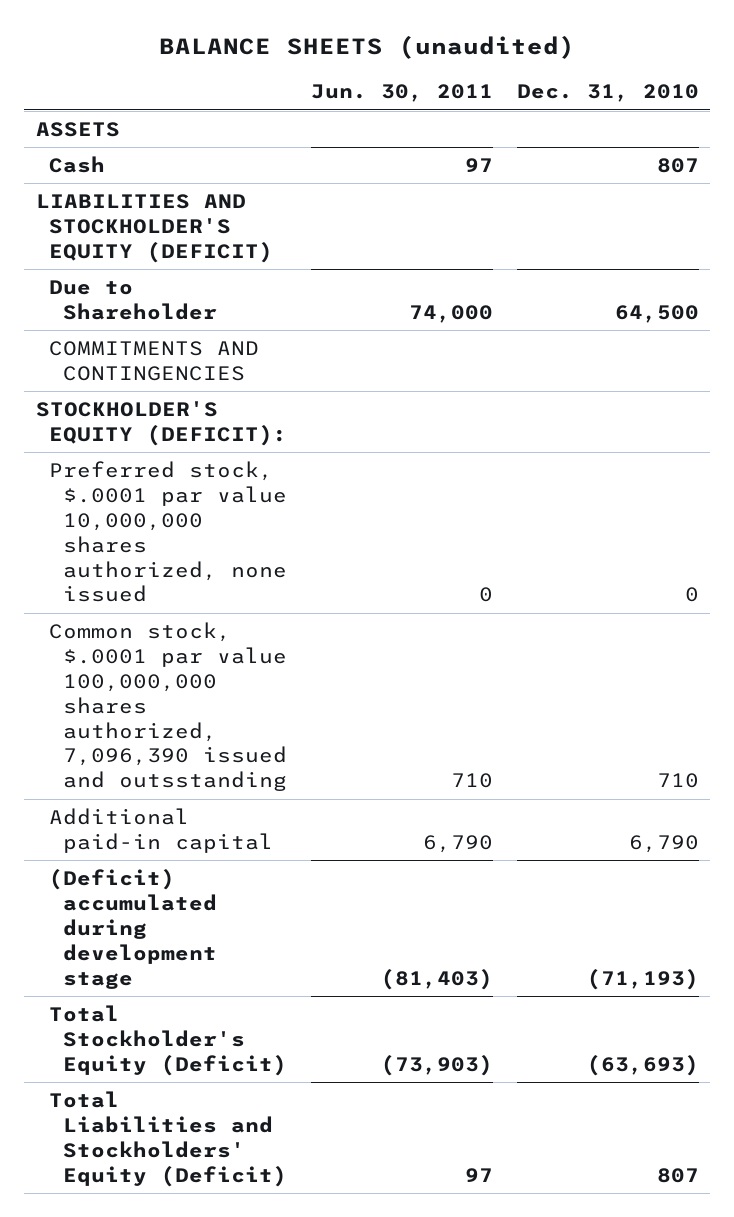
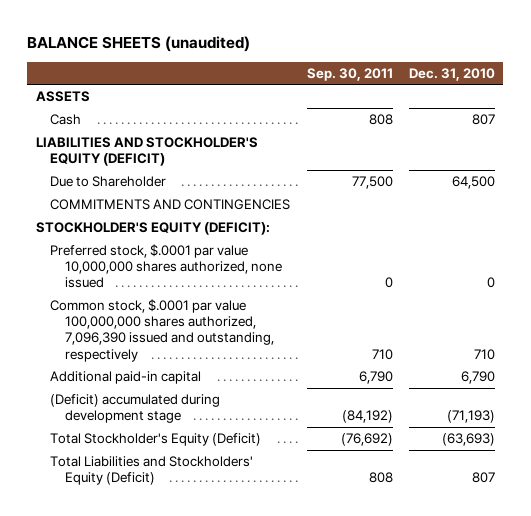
- | Jun. 30, 2011 | Dec. 31, 2010
+ | Sep. 30, 2011 | Dec. 31, 2010
- Common stock, $.0001 par value 100,000,000 shares authorized, 7,096,390 issued and outsstanding | 710 | 710
+ Common stock, $.0001 par value 100,000,000 shares authorized, 7,096,390 issued and outstanding, respectively | 710 | 710

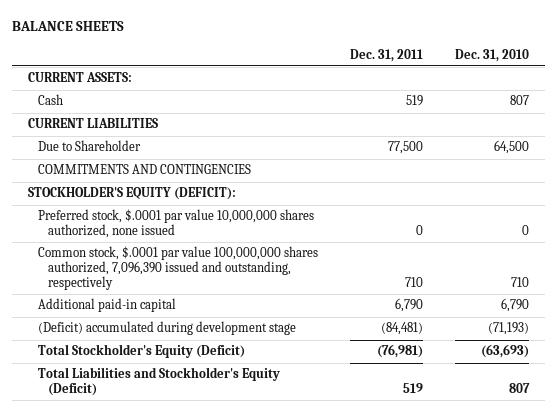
- BALANCE SHEETS (unaudited)
+ BALANCE SHEETS
- | Sep. 30, 2011 | Dec. 31, 2010
+ | Dec. 31, 2011 | Dec. 31, 2010
- ASSETS
+ CURRENT ASSETS:
- LIABILITIES AND STOCKHOLDER'S EQUITY (DEFICIT)
+ CURRENT LIABILITIES
- Total Liabilities and Stockholders' Equity (Deficit) | 808 | 807
+ Total Liabilities and Stockholder's Equity (Deficit) | 519 | 807

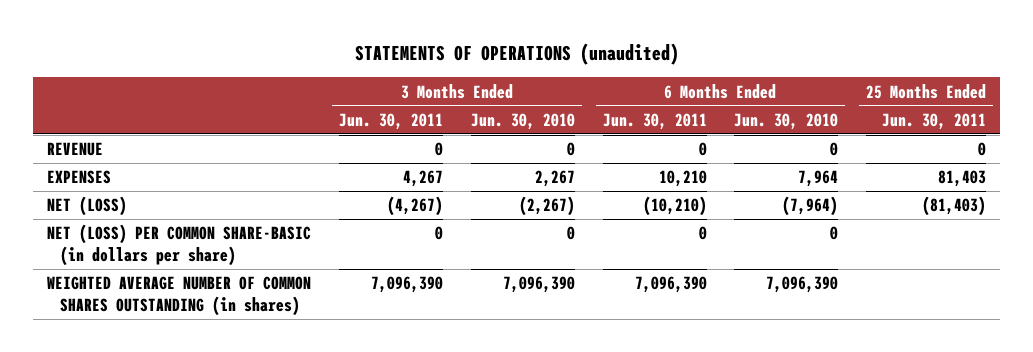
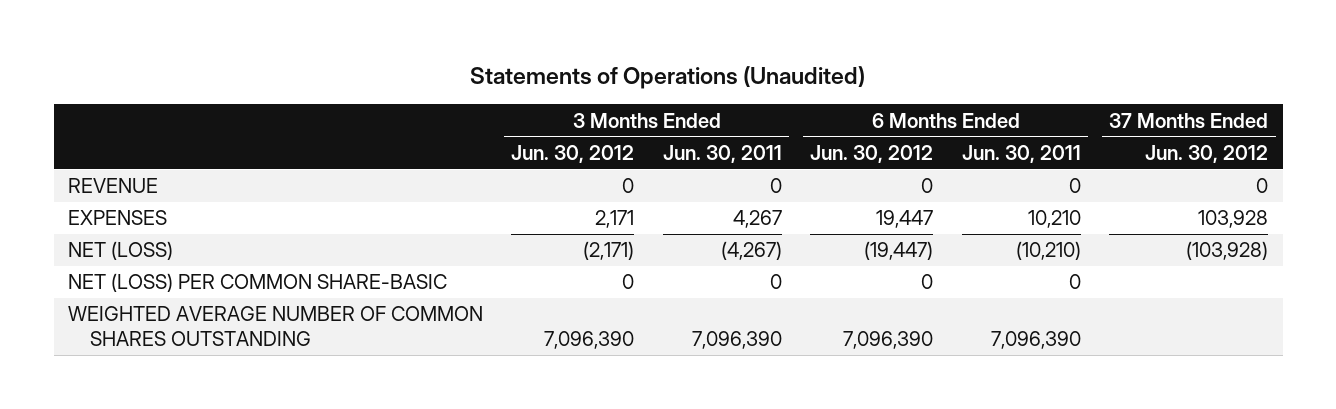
- STATEMENTS OF OPERATIONS (unaudited)
+ Statements of Operations (Unaudited)
- | 3 Months Ended Jun. 30, 2011 | 3 Months Ended Jun. 30, 2010 | 6 Months Ended Jun. 30, 2011 | 6 Months Ended Jun. 30, 2010 | 25 Months Ended Jun. 30, 2011
+ | 3 Months Ended Jun. 30, 2012 | 3 Months Ended Jun. 30, 2011 | 6 Months Ended Jun. 30, 2012 | 6 Months Ended Jun. 30, 2011 | 37 Months Ended Jun. 30, 2012
- NET (LOSS) PER COMMON SHARE-BASIC (in dollars per share) | 0 | 0 | 0 | 0 |
- WEIGHTED AVERAGE NUMBER OF COMMON SHARES OUTSTANDING (in shares) | 7,096,390 | 7,096,390 | 7,096,390 | 7,096,390 |
+ NET (LOSS) PER COMMON SHARE-BASIC | 0 | 0 | 0 | 0 |
+ WEIGHTED AVERAGE NUMBER OF COMMON SHARES OUTSTANDING | 7,096,390 | 7,096,390 | 7,096,390 | 7,096,390 |

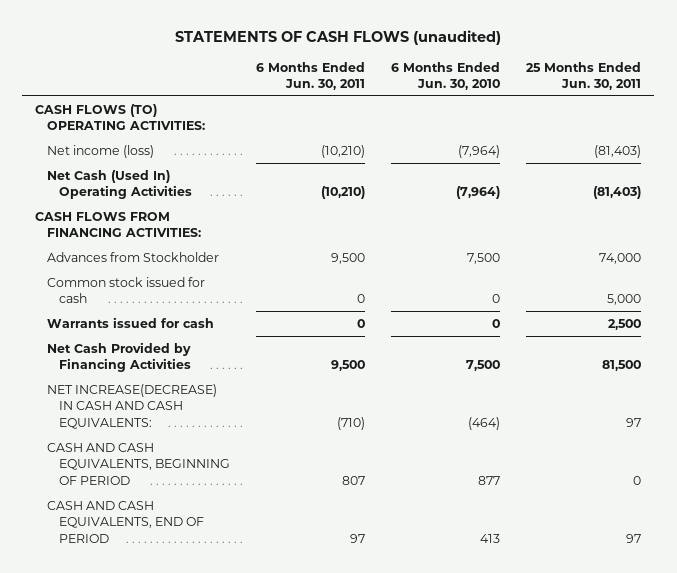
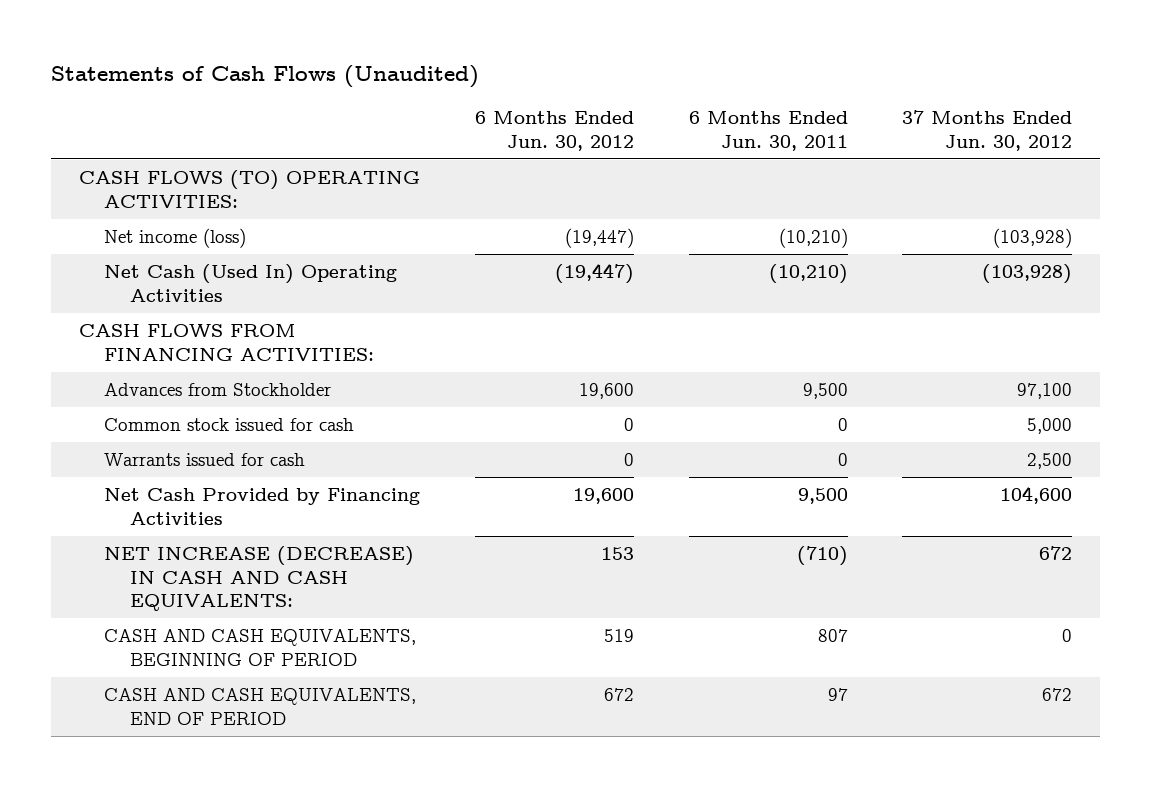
- STATEMENTS OF CASH FLOWS (unaudited)
+ Statements of Cash Flows (Unaudited)
- | 6 Months Ended Jun. 30, 2011 | 6 Months Ended Jun. 30, 2010 | 25 Months Ended Jun. 30, 2011
+ | 6 Months Ended Jun. 30, 2012 | 6 Months Ended Jun. 30, 2011 | 37 Months Ended Jun. 30, 2012
- NET INCREASE(DECREASE) IN CASH AND CASH EQUIVALENTS: | (710) | (464) | 97
+ NET INCREASE (DECREASE) IN CASH AND CASH EQUIVALENTS: | 153 | (710) | 672

